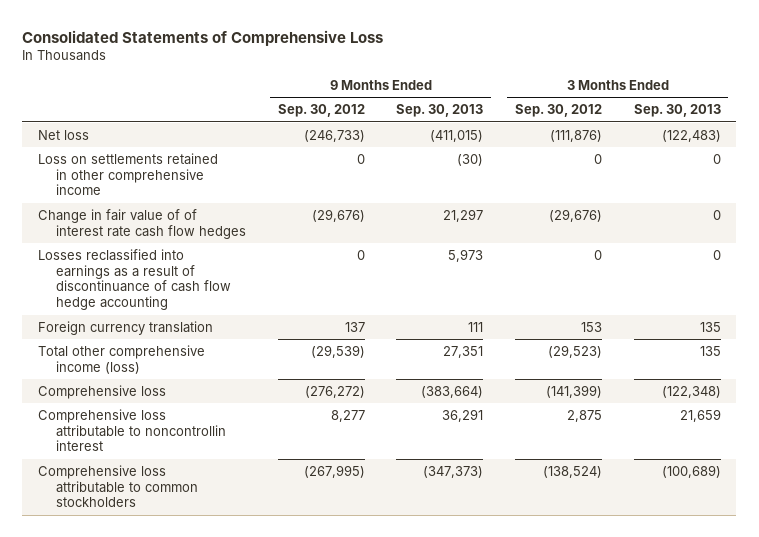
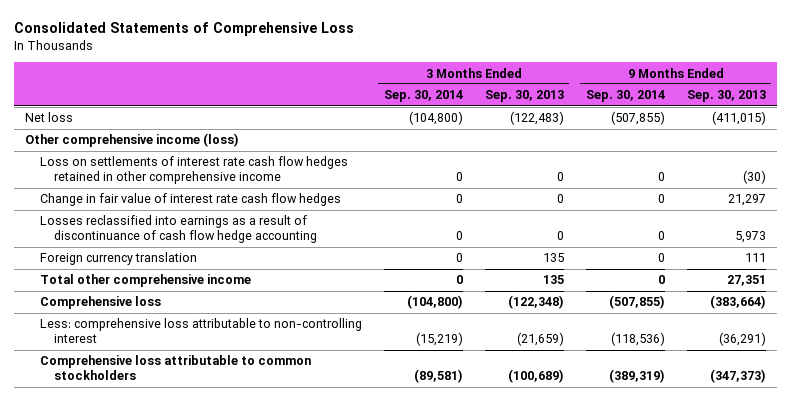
- | 9 Months Ended Sep. 30, 2012 | 9 Months Ended Sep. 30, 2013 | 3 Months Ended Sep. 30, 2012 | 3 Months Ended Sep. 30, 2013
+ | 3 Months Ended Sep. 30, 2014 | 3 Months Ended Sep. 30, 2013 | 9 Months Ended Sep. 30, 2014 | 9 Months Ended Sep. 30, 2013
- Loss on settlements retained in other comprehensive income | 0 | (30) | 0 | 0
- Change in fair value of of interest rate cash flow hedges | (29,676) | 21,297 | (29,676) | 0
+ Other comprehensive income (loss)
+ Loss on settlements of interest rate cash flow hedges retained in other comprehensive income | 0 | 0 | 0 | (30)
+ Change in fair value of interest rate cash flow hedges | 0 | 0 | 0 | 21,297
- Total other comprehensive income (loss) | (29,539) | 27,351 | (29,523) | 135
+ Total other comprehensive income | 0 | 135 | 0 | 27,351
- Comprehensive loss attributable to noncontrollin interest | 8,277 | 36,291 | 2,875 | 21,659
+ Less: comprehensive loss attributable to non-controlling interest | (15,219) | (21,659) | (118,536) | (36,291)

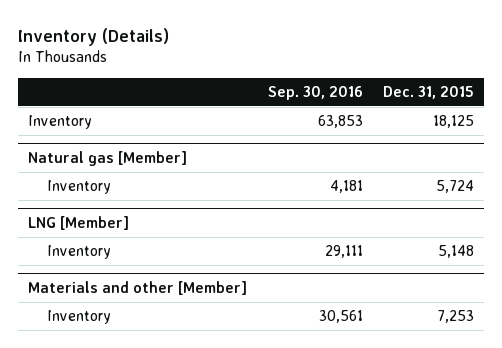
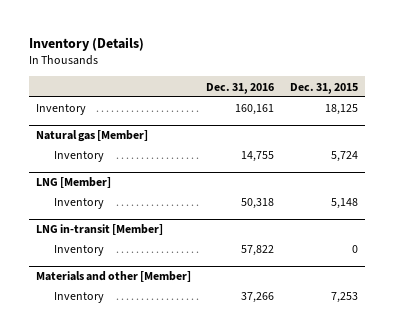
- | Sep. 30, 2016 | Dec. 31, 2015
+ | Dec. 31, 2016 | Dec. 31, 2015
+ LNG in-transit [Member]
+ Inventory | 57,822 | 0

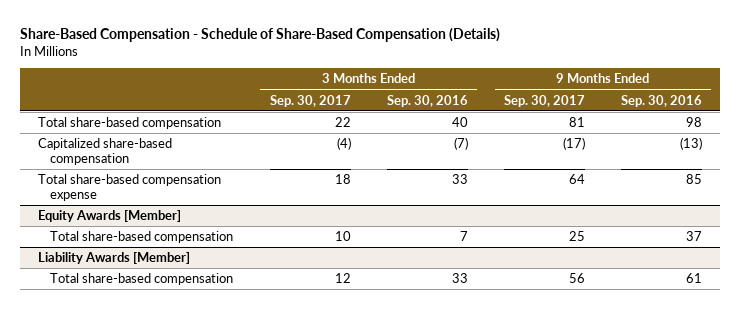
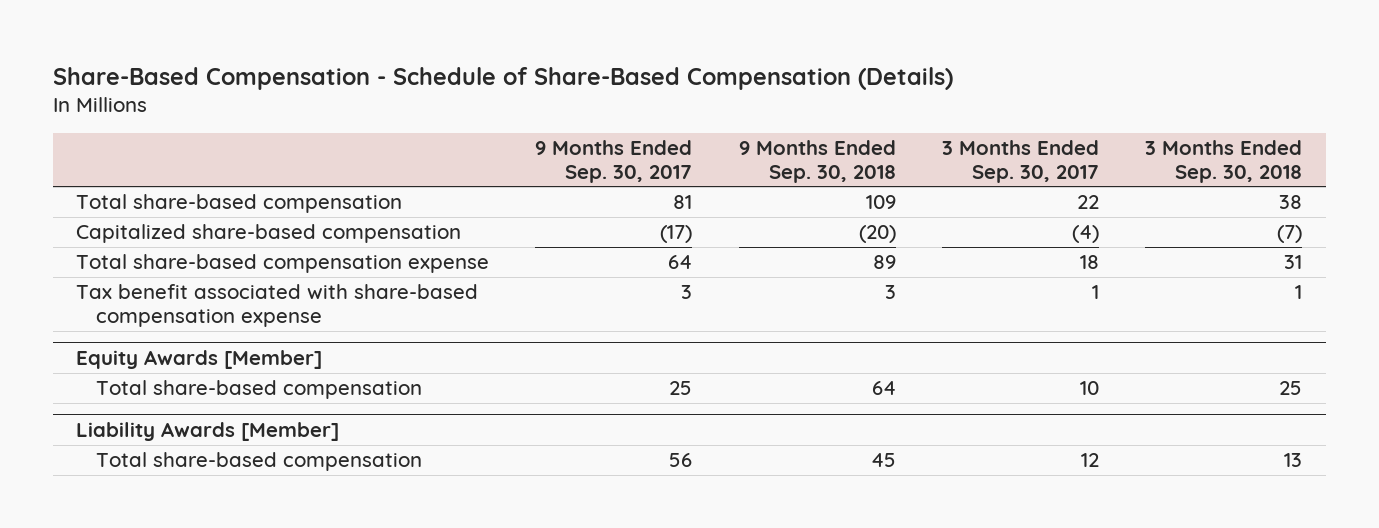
- | 3 Months Ended Sep. 30, 2017 | 3 Months Ended Sep. 30, 2016 | 9 Months Ended Sep. 30, 2017 | 9 Months Ended Sep. 30, 2016
+ | 9 Months Ended Sep. 30, 2017 | 9 Months Ended Sep. 30, 2018 | 3 Months Ended Sep. 30, 2017 | 3 Months Ended Sep. 30, 2018
+ Tax benefit associated with share-based compensation expense | 3 | 3 | 1 | 1

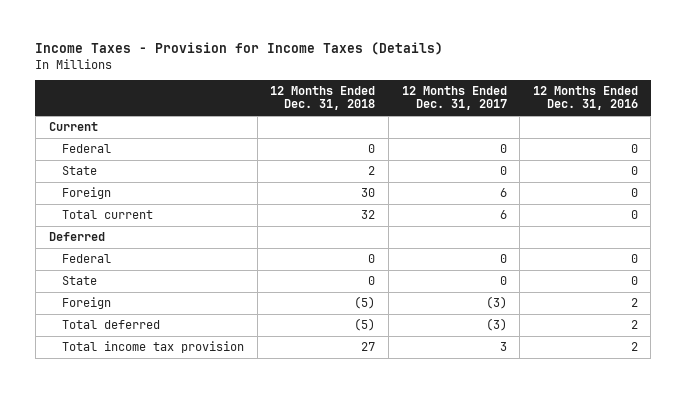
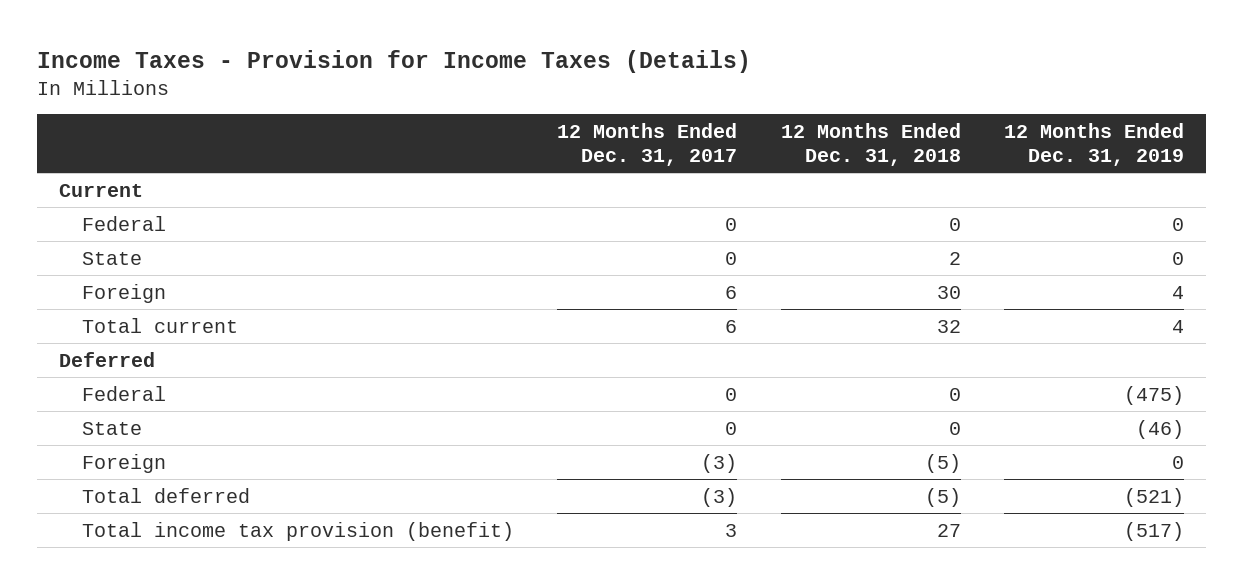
- | 12 Months Ended Dec. 31, 2018 | 12 Months Ended Dec. 31, 2017 | 12 Months Ended Dec. 31, 2016
+ | 12 Months Ended Dec. 31, 2017 | 12 Months Ended Dec. 31, 2018 | 12 Months Ended Dec. 31, 2019
- Total income tax provision | 27 | 3 | 2
+ Total income tax provision (benefit) | 3 | 27 | (517)

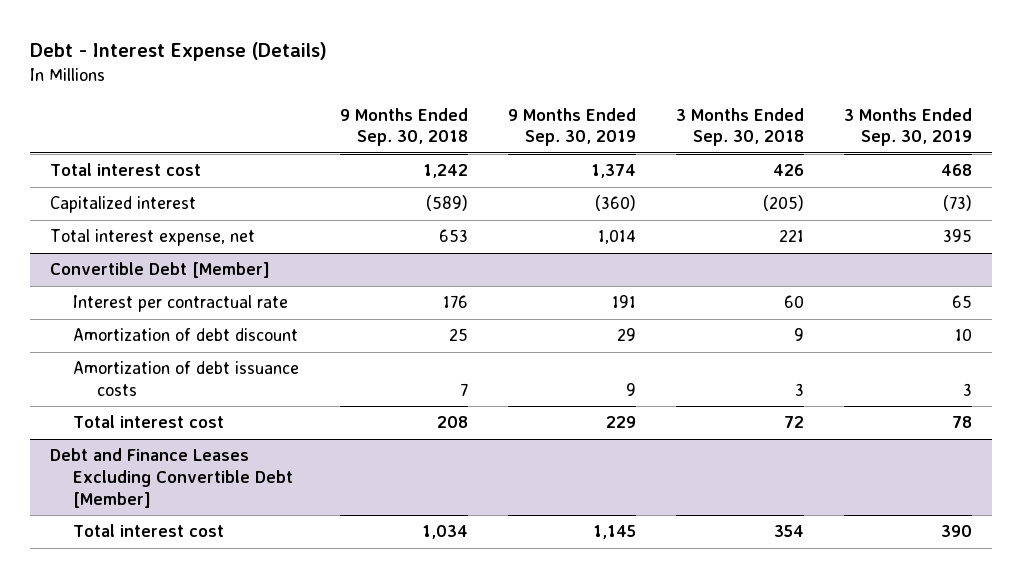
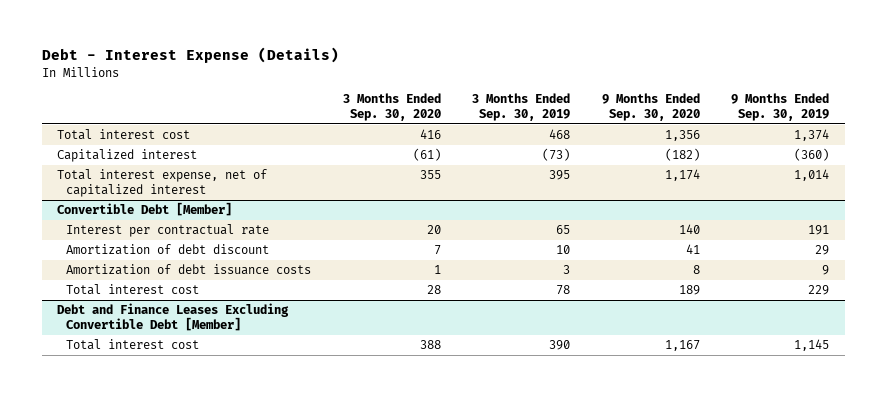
- | 9 Months Ended Sep. 30, 2018 | 9 Months Ended Sep. 30, 2019 | 3 Months Ended Sep. 30, 2018 | 3 Months Ended Sep. 30, 2019
+ | 3 Months Ended Sep. 30, 2020 | 3 Months Ended Sep. 30, 2019 | 9 Months Ended Sep. 30, 2020 | 9 Months Ended Sep. 30, 2019
- Total interest expense, net | 653 | 1,014 | 221 | 395
+ Total interest expense, net of capitalized interest | 355 | 395 | 1,174 | 1,014

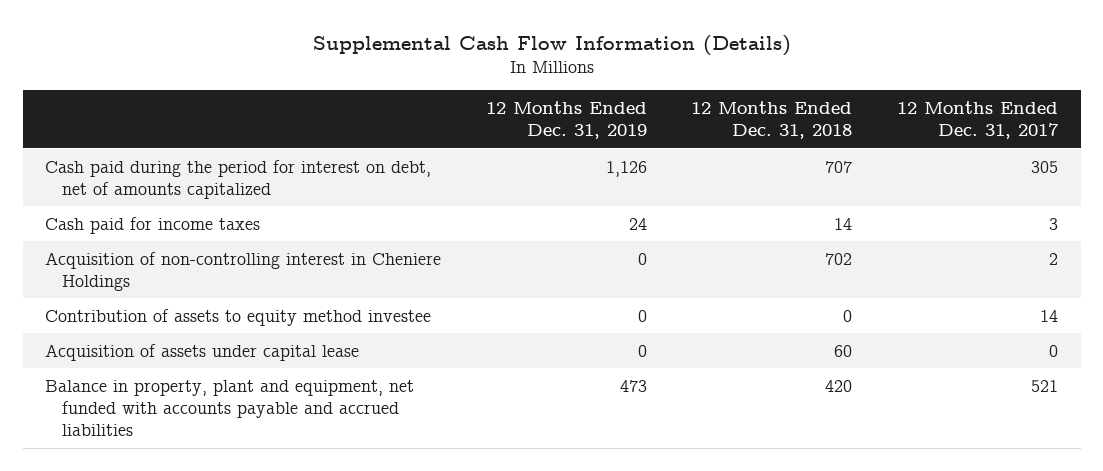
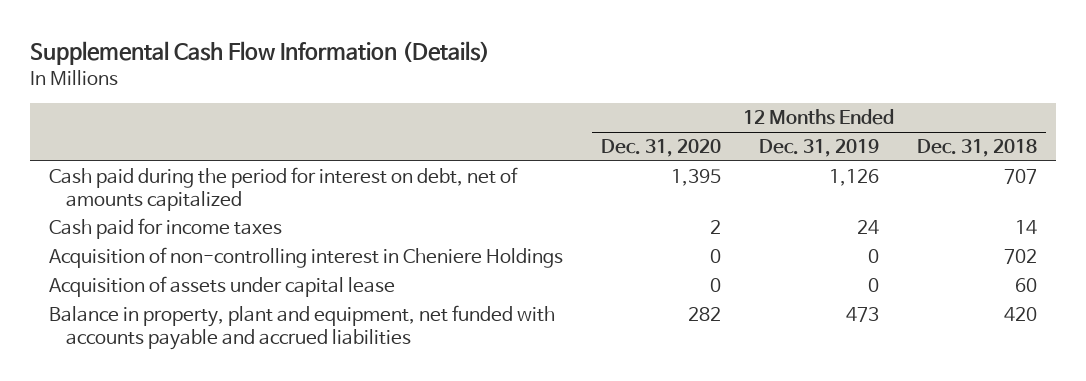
- | 12 Months Ended Dec. 31, 2019 | 12 Months Ended Dec. 31, 2018 | 12 Months Ended Dec. 31, 2017
+ | 12 Months Ended Dec. 31, 2020 | 12 Months Ended Dec. 31, 2019 | 12 Months Ended Dec. 31, 2018
- Contribution of assets to equity method investee | 0 | 0 | 14

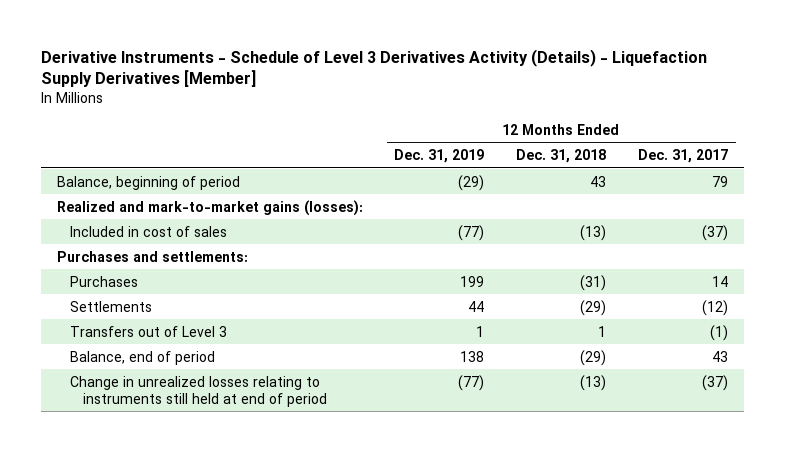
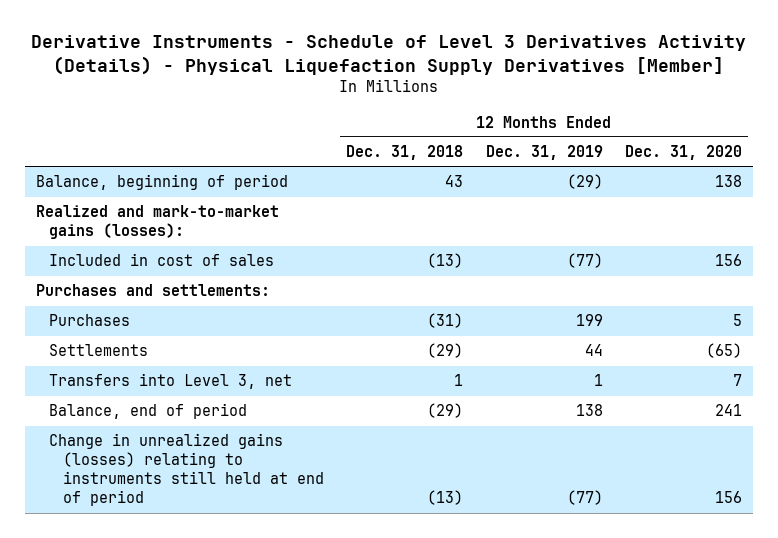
- Derivative Instruments - Schedule of Level 3 Derivatives Activity (Details) - Liquefaction Supply Derivatives [Member]
+ Derivative Instruments - Schedule of Level 3 Derivatives Activity (Details) - Physical Liquefaction Supply Derivatives [Member]
- | 12 Months Ended Dec. 31, 2019 | 12 Months Ended Dec. 31, 2018 | 12 Months Ended Dec. 31, 2017
+ | 12 Months Ended Dec. 31, 2018 | 12 Months Ended Dec. 31, 2019 | 12 Months Ended Dec. 31, 2020
- Transfers out of Level 3 | 1 | 1 | (1)
+ Transfers into Level 3, net | 1 | 1 | 7
- Change in unrealized losses relating to instruments still held at end of period | (77) | (13) | (37)
+ Change in unrealized gains (losses) relating to instruments still held at end of period | (13) | (77) | 156

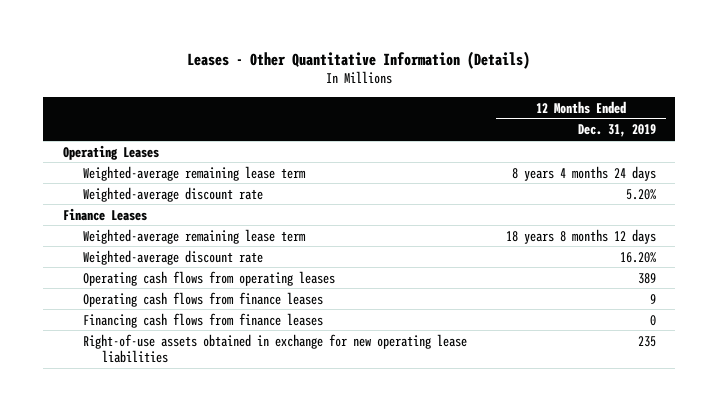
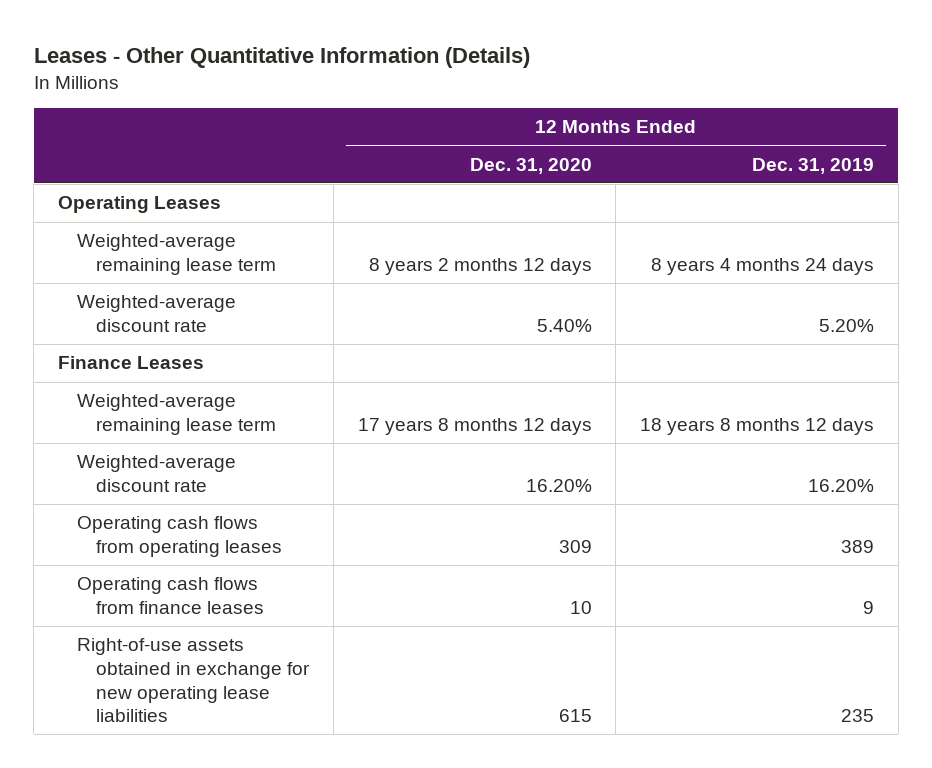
- | 12 Months Ended Dec. 31, 2019
+ | 12 Months Ended Dec. 31, 2020 | 12 Months Ended Dec. 31, 2019
- Financing cash flows from finance leases | 0

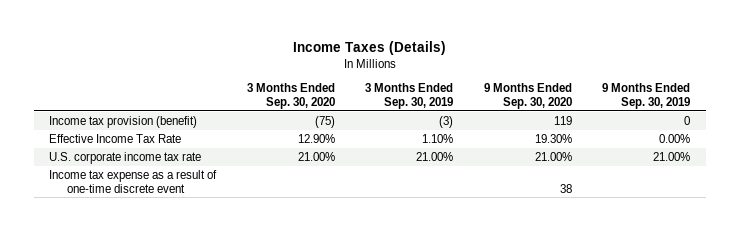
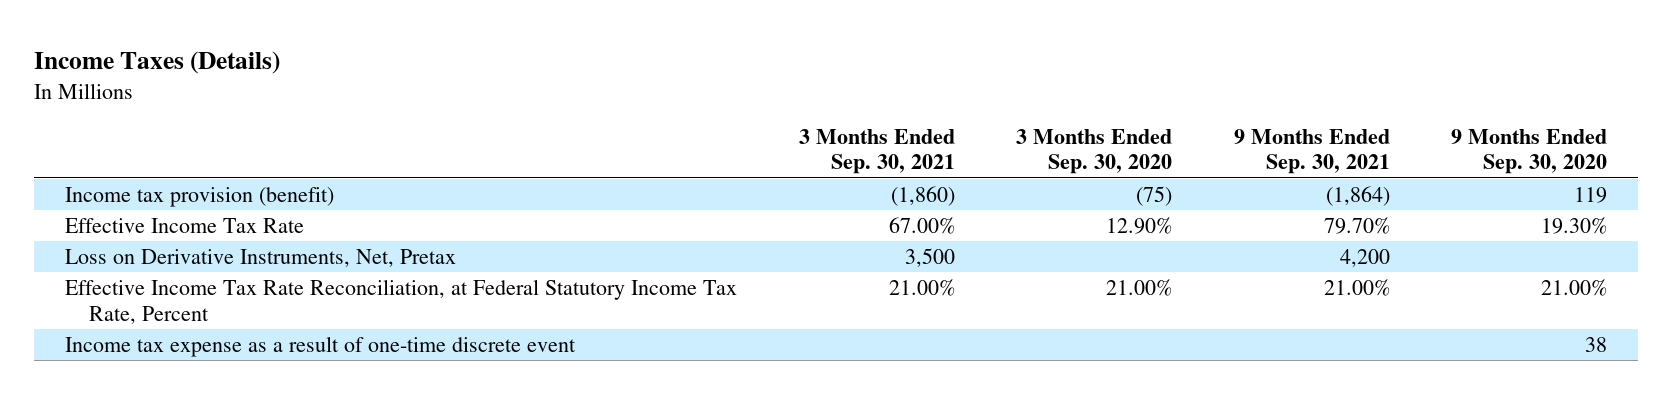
- | 3 Months Ended Sep. 30, 2020 | 3 Months Ended Sep. 30, 2019 | 9 Months Ended Sep. 30, 2020 | 9 Months Ended Sep. 30, 2019
+ | 3 Months Ended Sep. 30, 2021 | 3 Months Ended Sep. 30, 2020 | 9 Months Ended Sep. 30, 2021 | 9 Months Ended Sep. 30, 2020
- U.S. corporate income tax rate | 21.00% | 21.00% | 21.00% | 21.00%
+ Loss on Derivative Instruments, Net, Pretax | 3,500 | | 4,200 |
+ Effective Income Tax Rate Reconciliation, at Federal Statutory Income Tax Rate, Percent | 21.00% | 21.00% | 21.00% | 21.00%

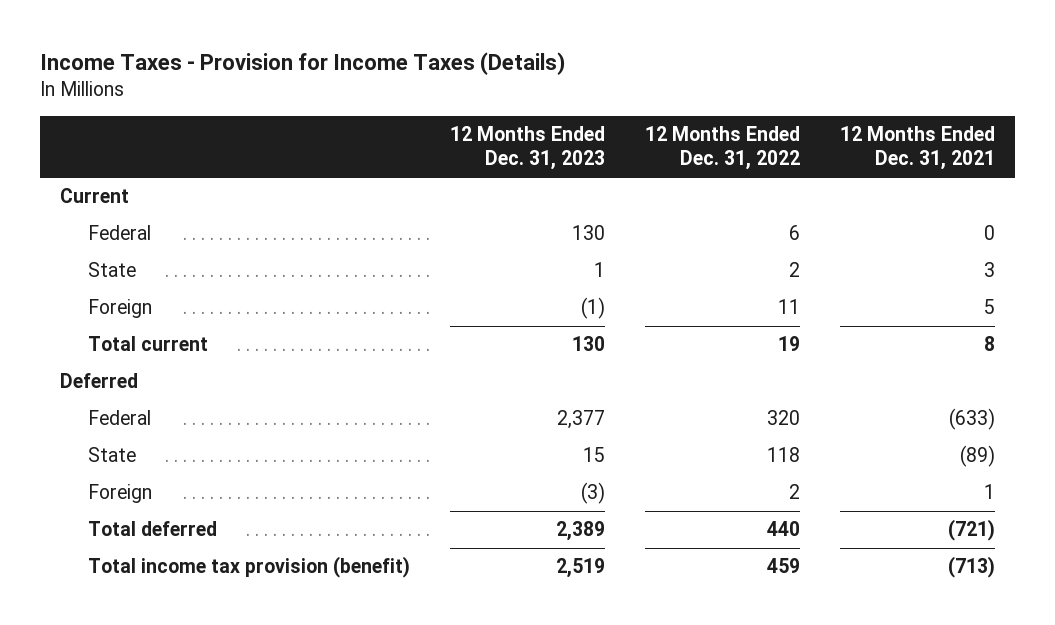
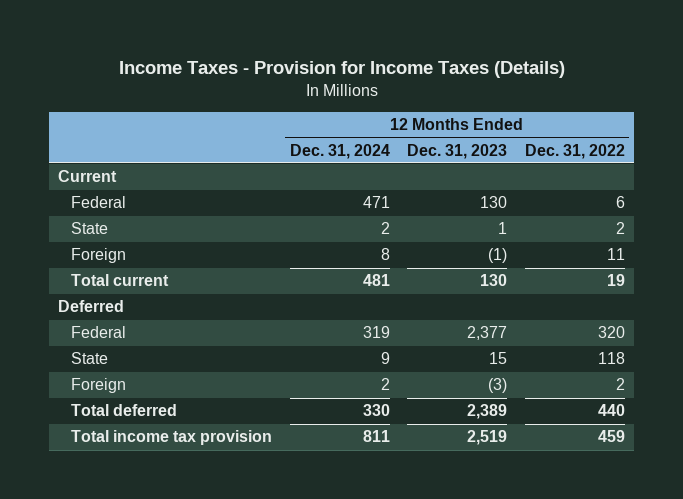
- | 12 Months Ended Dec. 31, 2023 | 12 Months Ended Dec. 31, 2022 | 12 Months Ended Dec. 31, 2021
+ | 12 Months Ended Dec. 31, 2024 | 12 Months Ended Dec. 31, 2023 | 12 Months Ended Dec. 31, 2022
- Total income tax provision (benefit) | 2,519 | 459 | (713)
+ Total income tax provision | 811 | 2,519 | 459

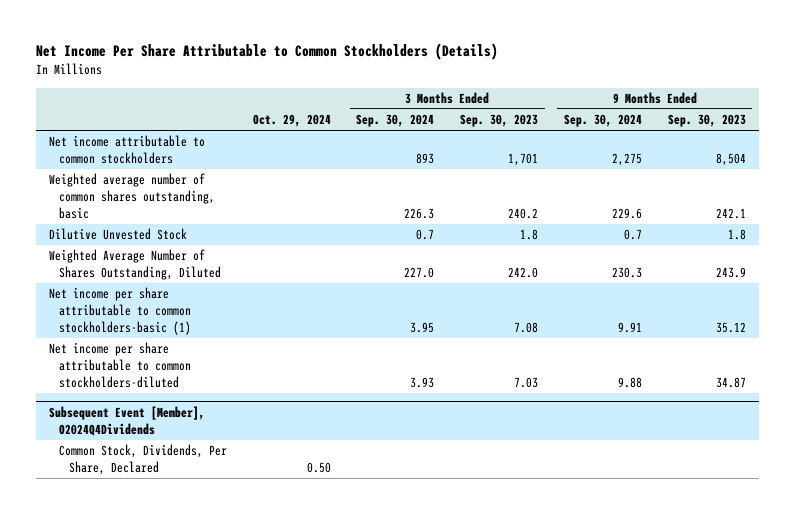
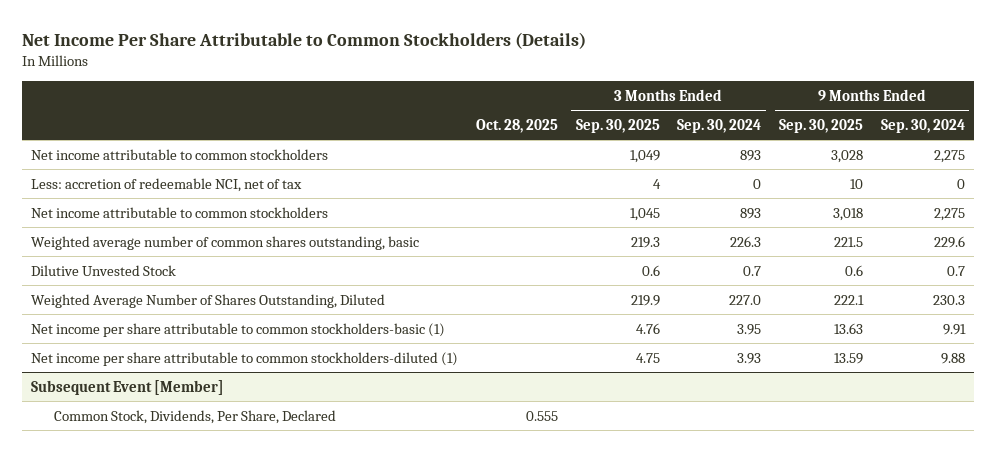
- | Oct. 29, 2024 | 3 Months Ended Sep. 30, 2024 | 3 Months Ended Sep. 30, 2023 | 9 Months Ended Sep. 30, 2024 | 9 Months Ended Sep. 30, 2023
+ | Oct. 28, 2025 | 3 Months Ended Sep. 30, 2025 | 3 Months Ended Sep. 30, 2024 | 9 Months Ended Sep. 30, 2025 | 9 Months Ended Sep. 30, 2024
+ Less: accretion of redeemable NCI, net of tax | | 4 | 0 | 10 | 0
+ Net income attributable to common stockholders | | 1,045 | 893 | 3,018 | 2,275
- Net income per share attributable to common stockholders-diluted | | 3.93 | 7.03 | 9.88 | 34.87
- Subsequent Event [Member], O2024Q4Dividends
+ Net income per share attributable to common stockholders-diluted (1) | | 4.75 | 3.93 | 13.59 | 9.88
+ Subsequent Event [Member]

